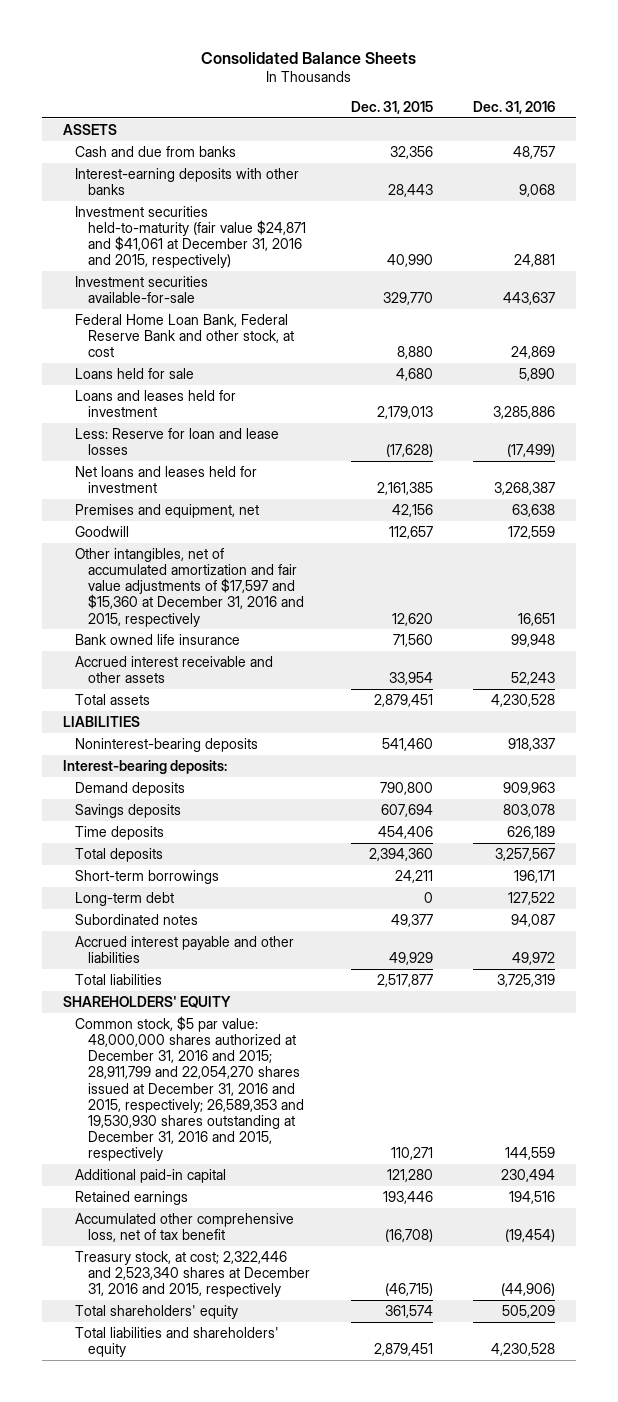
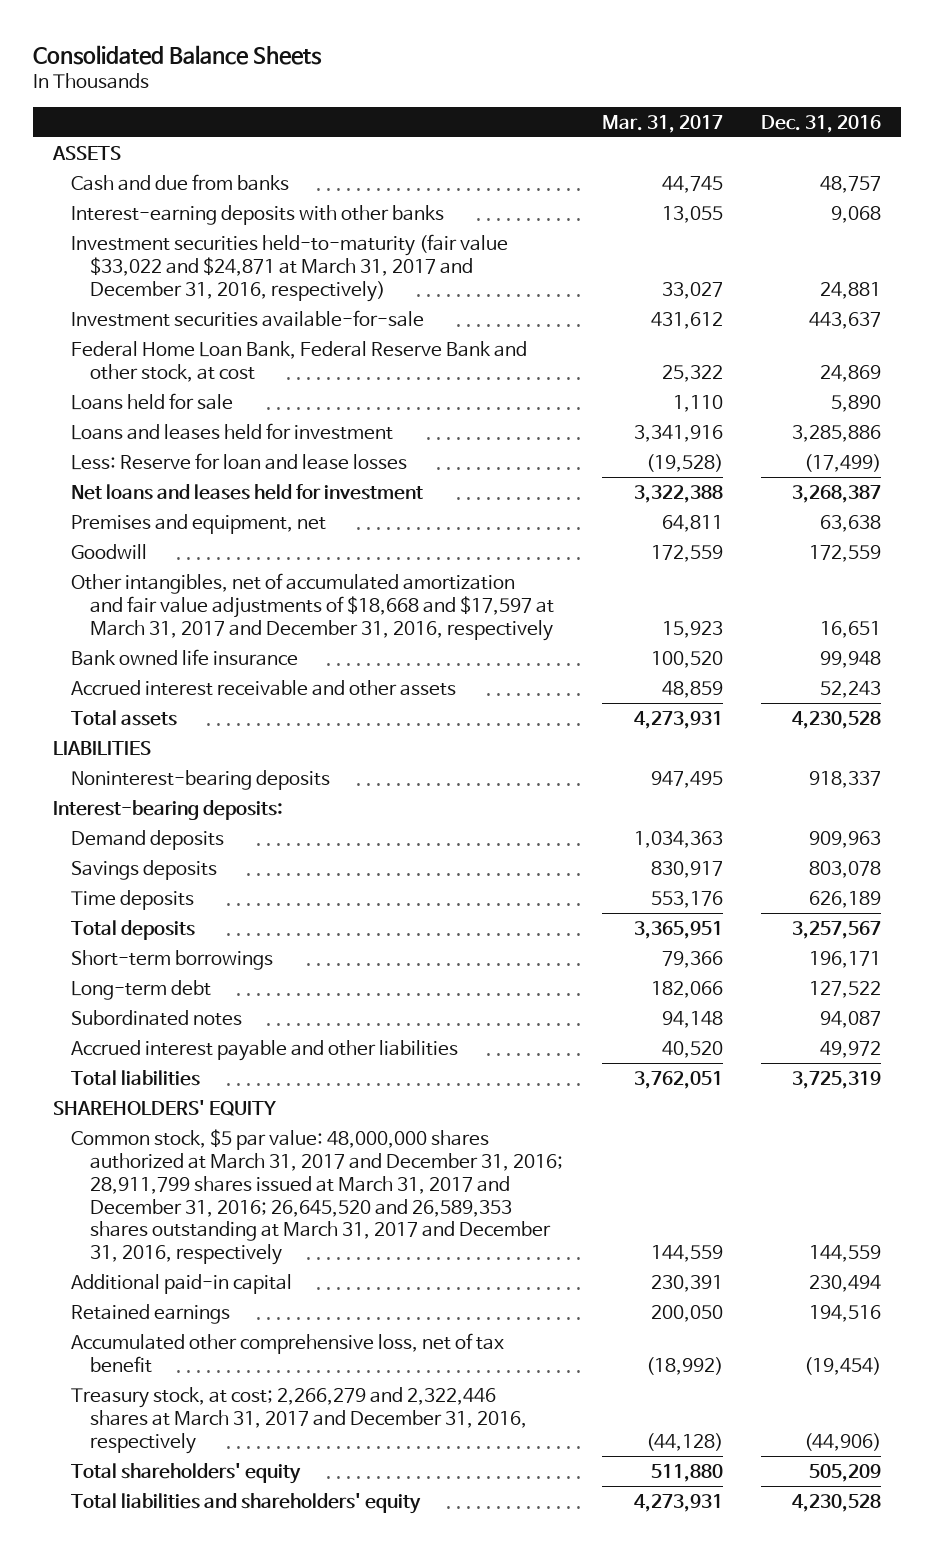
- | Dec. 31, 2015 | Dec. 31, 2016
+ | Mar. 31, 2017 | Dec. 31, 2016
- Investment securities held-to-maturity (fair value $24,871 and $41,061 at December 31, 2016 and 2015, respectively) | 40,990 | 24,881
+ Investment securities held-to-maturity (fair value $33,022 and $24,871 at March 31, 2017 and December 31, 2016, respectively) | 33,027 | 24,881
- Other intangibles, net of accumulated amortization and fair value adjustments of $17,597 and $15,360 at December 31, 2016 and 2015, respectively | 12,620 | 16,651
+ Other intangibles, net of accumulated amortization and fair value adjustments of $18,668 and $17,597 at March 31, 2017 and December 31, 2016, respectively | 15,923 | 16,651
- Common stock, $5 par value: 48,000,000 shares authorized at December 31, 2016 and 2015; 28,911,799 and 22,054,270 shares issued at December 31, 2016 and 2015, respectively; 26,589,353 and 19,530,930 shares outstanding at December 31, 2016 and 2015, respectively | 110,271 | 144,559
+ Common stock, $5 par value: 48,000,000 shares authorized at March 31, 2017 and December 31, 2016; 28,911,799 shares issued at March 31, 2017 and December 31, 2016; 26,645,520 and 26,589,353 shares outstanding at March 31, 2017 and December 31, 2016, respectively | 144,559 | 144,559
- Treasury stock, at cost; 2,322,446 and 2,523,340 shares at December 31, 2016 and 2015, respectively | (46,715) | (44,906)
+ Treasury stock, at cost; 2,266,279 and 2,322,446 shares at March 31, 2017 and December 31, 2016, respectively | (44,128) | (44,906)

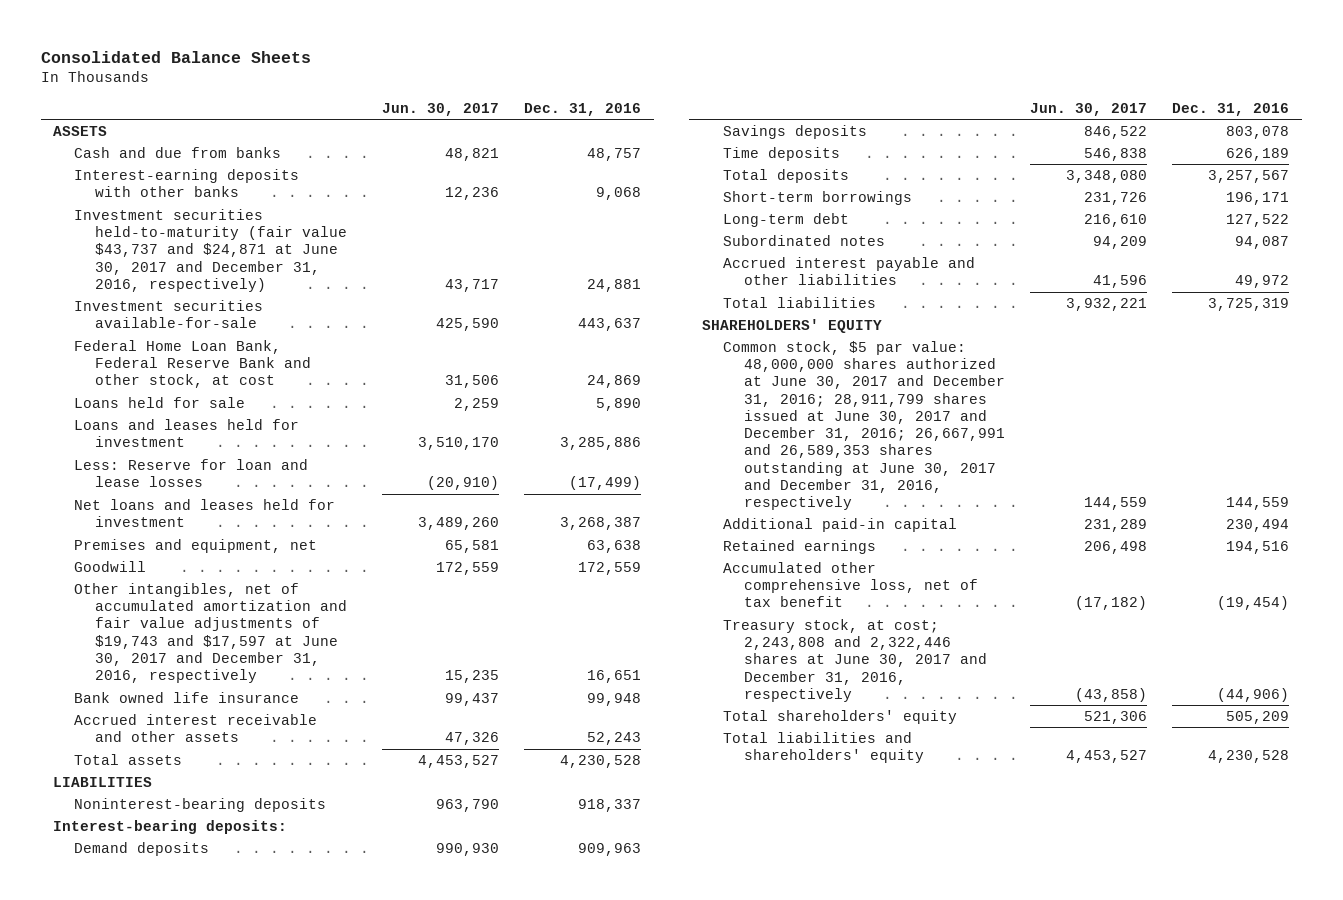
- | Mar. 31, 2017 | Dec. 31, 2016
+ | Jun. 30, 2017 | Dec. 31, 2016
- Investment securities held-to-maturity (fair value $33,022 and $24,871 at March 31, 2017 and December 31, 2016, respectively) | 33,027 | 24,881
+ Investment securities held-to-maturity (fair value $43,737 and $24,871 at June 30, 2017 and December 31, 2016, respectively) | 43,717 | 24,881
- Other intangibles, net of accumulated amortization and fair value adjustments of $18,668 and $17,597 at March 31, 2017 and December 31, 2016, respectively | 15,923 | 16,651
+ Other intangibles, net of accumulated amortization and fair value adjustments of $19,743 and $17,597 at June 30, 2017 and December 31, 2016, respectively | 15,235 | 16,651
- Common stock, $5 par value: 48,000,000 shares authorized at March 31, 2017 and December 31, 2016; 28,911,799 shares issued at March 31, 2017 and December 31, 2016; 26,645,520 and 26,589,353 shares outstanding at March 31, 2017 and December 31, 2016, respectively | 144,559 | 144,559
+ Common stock, $5 par value: 48,000,000 shares authorized at June 30, 2017 and December 31, 2016; 28,911,799 shares issued at June 30, 2017 and December 31, 2016; 26,667,991 and 26,589,353 shares outstanding at June 30, 2017 and December 31, 2016, respectively | 144,559 | 144,559
- Treasury stock, at cost; 2,266,279 and 2,322,446 shares at March 31, 2017 and December 31, 2016, respectively | (44,128) | (44,906)
+ Treasury stock, at cost; 2,243,808 and 2,322,446 shares at June 30, 2017 and December 31, 2016, respectively | (43,858) | (44,906)

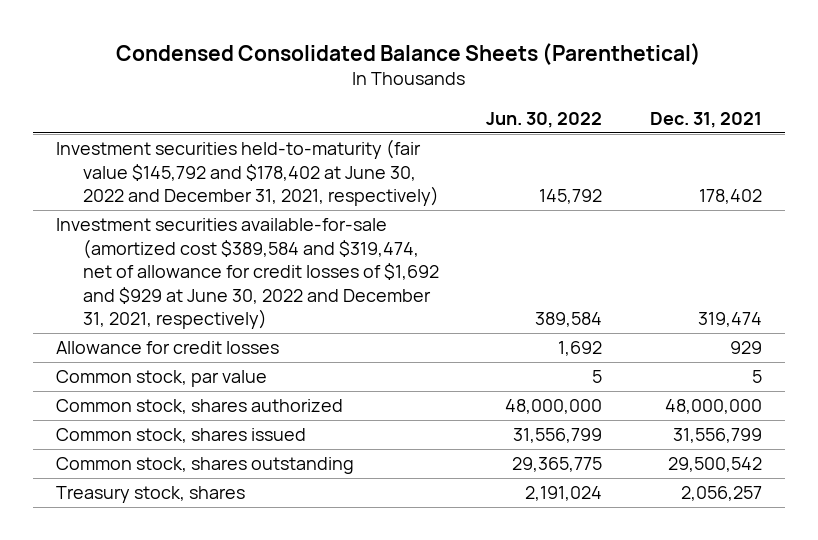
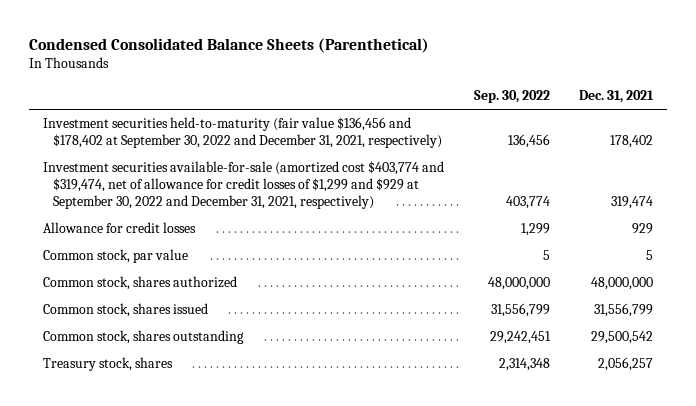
- | Jun. 30, 2022 | Dec. 31, 2021
+ | Sep. 30, 2022 | Dec. 31, 2021
- Investment securities held-to-maturity (fair value $145,792 and $178,402 at June 30, 2022 and December 31, 2021, respectively) | 145,792 | 178,402
- Investment securities available-for-sale (amortized cost $389,584 and $319,474, net of allowance for credit losses of $1,692 and $929 at June 30, 2022 and December 31, 2021, respectively) | 389,584 | 319,474
+ Investment securities held-to-maturity (fair value $136,456 and $178,402 at September 30, 2022 and December 31, 2021, respectively) | 136,456 | 178,402
+ Investment securities available-for-sale (amortized cost $403,774 and $319,474, net of allowance for credit losses of $1,299 and $929 at September 30, 2022 and December 31, 2021, respectively) | 403,774 | 319,474

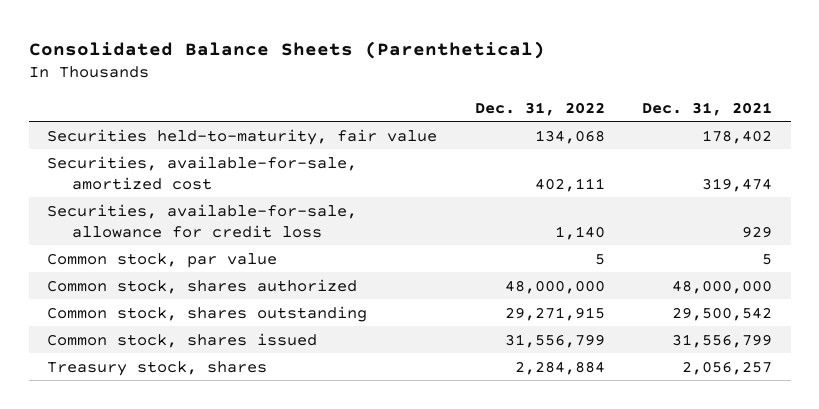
- Condensed Consolidated Balance Sheets (Parenthetical)
+ Consolidated Balance Sheets (Parenthetical)
- | Sep. 30, 2022 | Dec. 31, 2021
+ | Dec. 31, 2022 | Dec. 31, 2021
- Investment securities held-to-maturity (fair value $136,456 and $178,402 at September 30, 2022 and December 31, 2021, respectively) | 136,456 | 178,402
- Investment securities available-for-sale (amortized cost $403,774 and $319,474, net of allowance for credit losses of $1,299 and $929 at September 30, 2022 and December 31, 2021, respectively) | 403,774 | 319,474
- Allowance for credit losses | 1,299 | 929
+ Securities held-to-maturity, fair value | 134,068 | 178,402
+ Securities, available-for-sale, amortized cost | 402,111 | 319,474
+ Securities, available-for-sale, allowance for credit loss | 1,140 | 929
moved down: Common stock, shares issued | 31,556,799 | 31,556,799

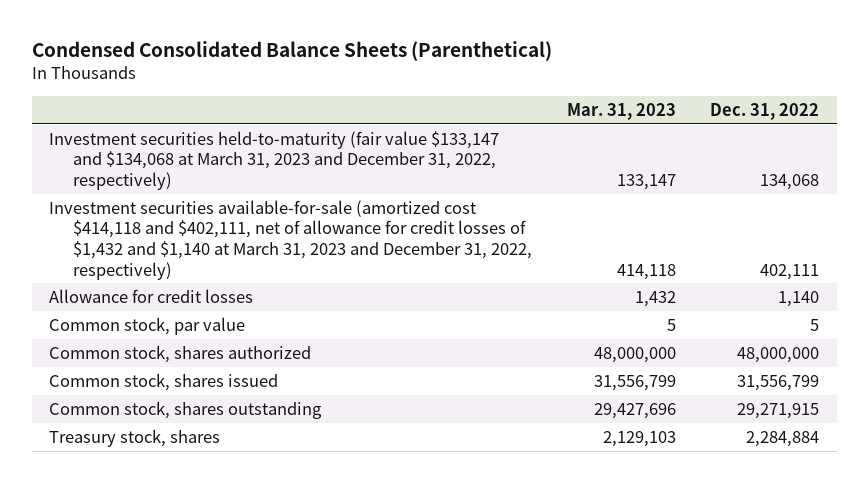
- Consolidated Balance Sheets (Parenthetical)
+ Condensed Consolidated Balance Sheets (Parenthetical)
- | Dec. 31, 2022 | Dec. 31, 2021
+ | Mar. 31, 2023 | Dec. 31, 2022
- Securities held-to-maturity, fair value | 134,068 | 178,402
- Securities, available-for-sale, amortized cost | 402,111 | 319,474
- Securities, available-for-sale, allowance for credit loss | 1,140 | 929
+ Investment securities held-to-maturity (fair value $133,147 and $134,068 at March 31, 2023 and December 31, 2022, respectively) | 133,147 | 134,068
+ Investment securities available-for-sale (amortized cost $414,118 and $402,111, net of allowance for credit losses of $1,432 and $1,140 at March 31, 2023 and December 31, 2022, respectively) | 414,118 | 402,111
+ Allowance for credit losses | 1,432 | 1,140
moved down: Common stock, shares outstanding | 29,427,696 | 29,271,915

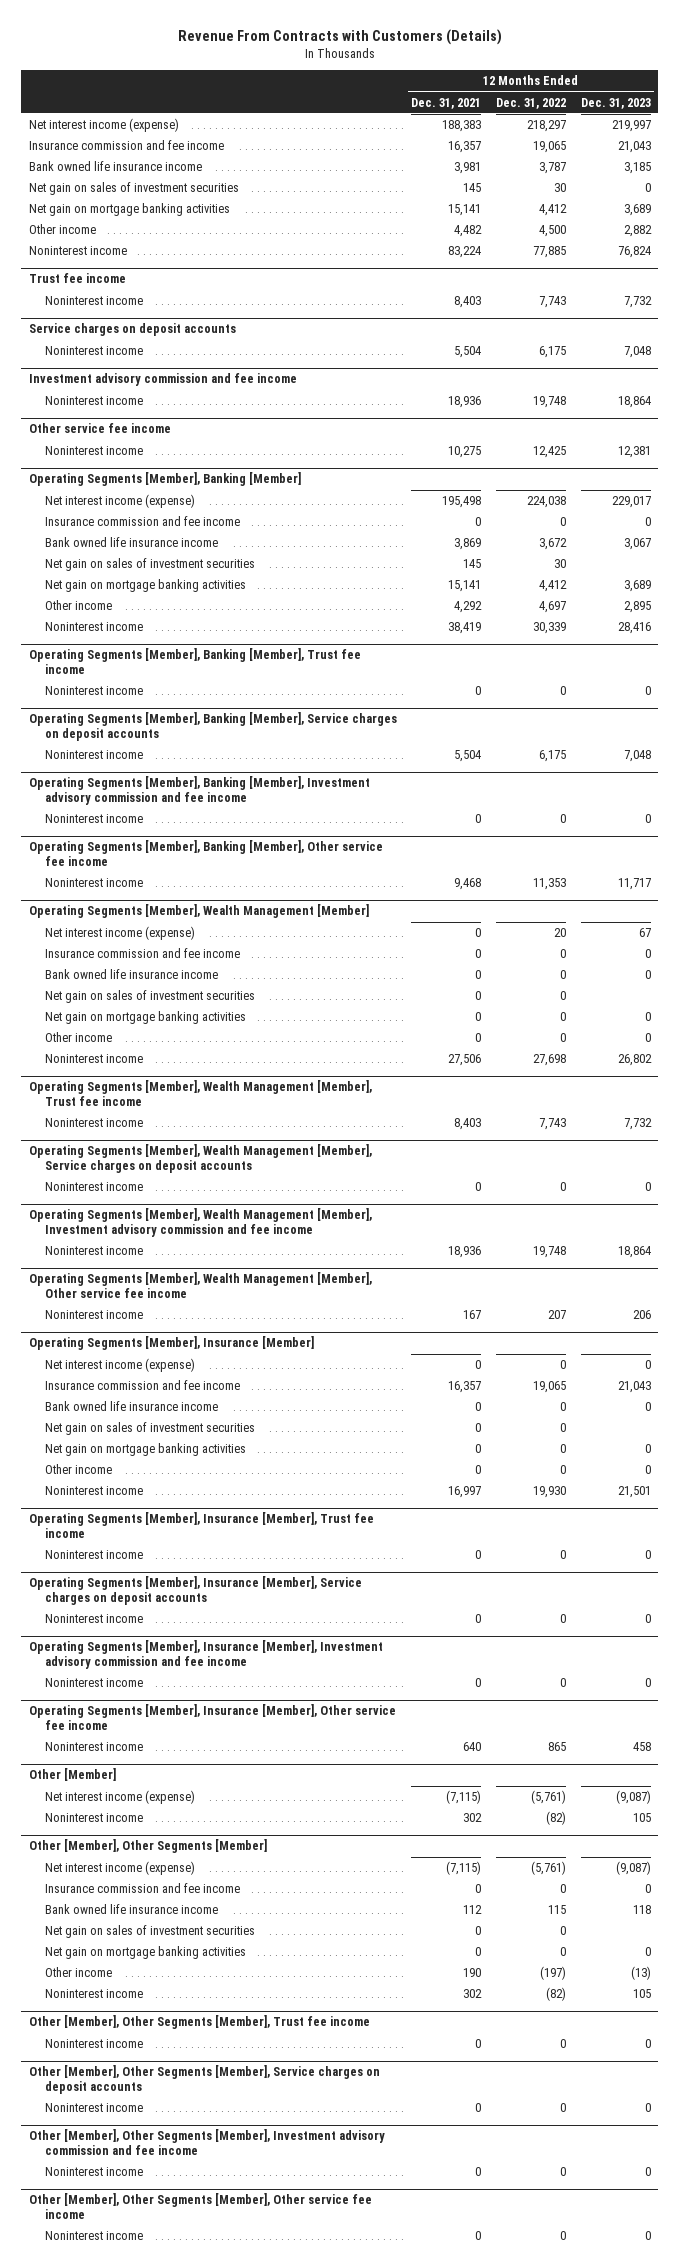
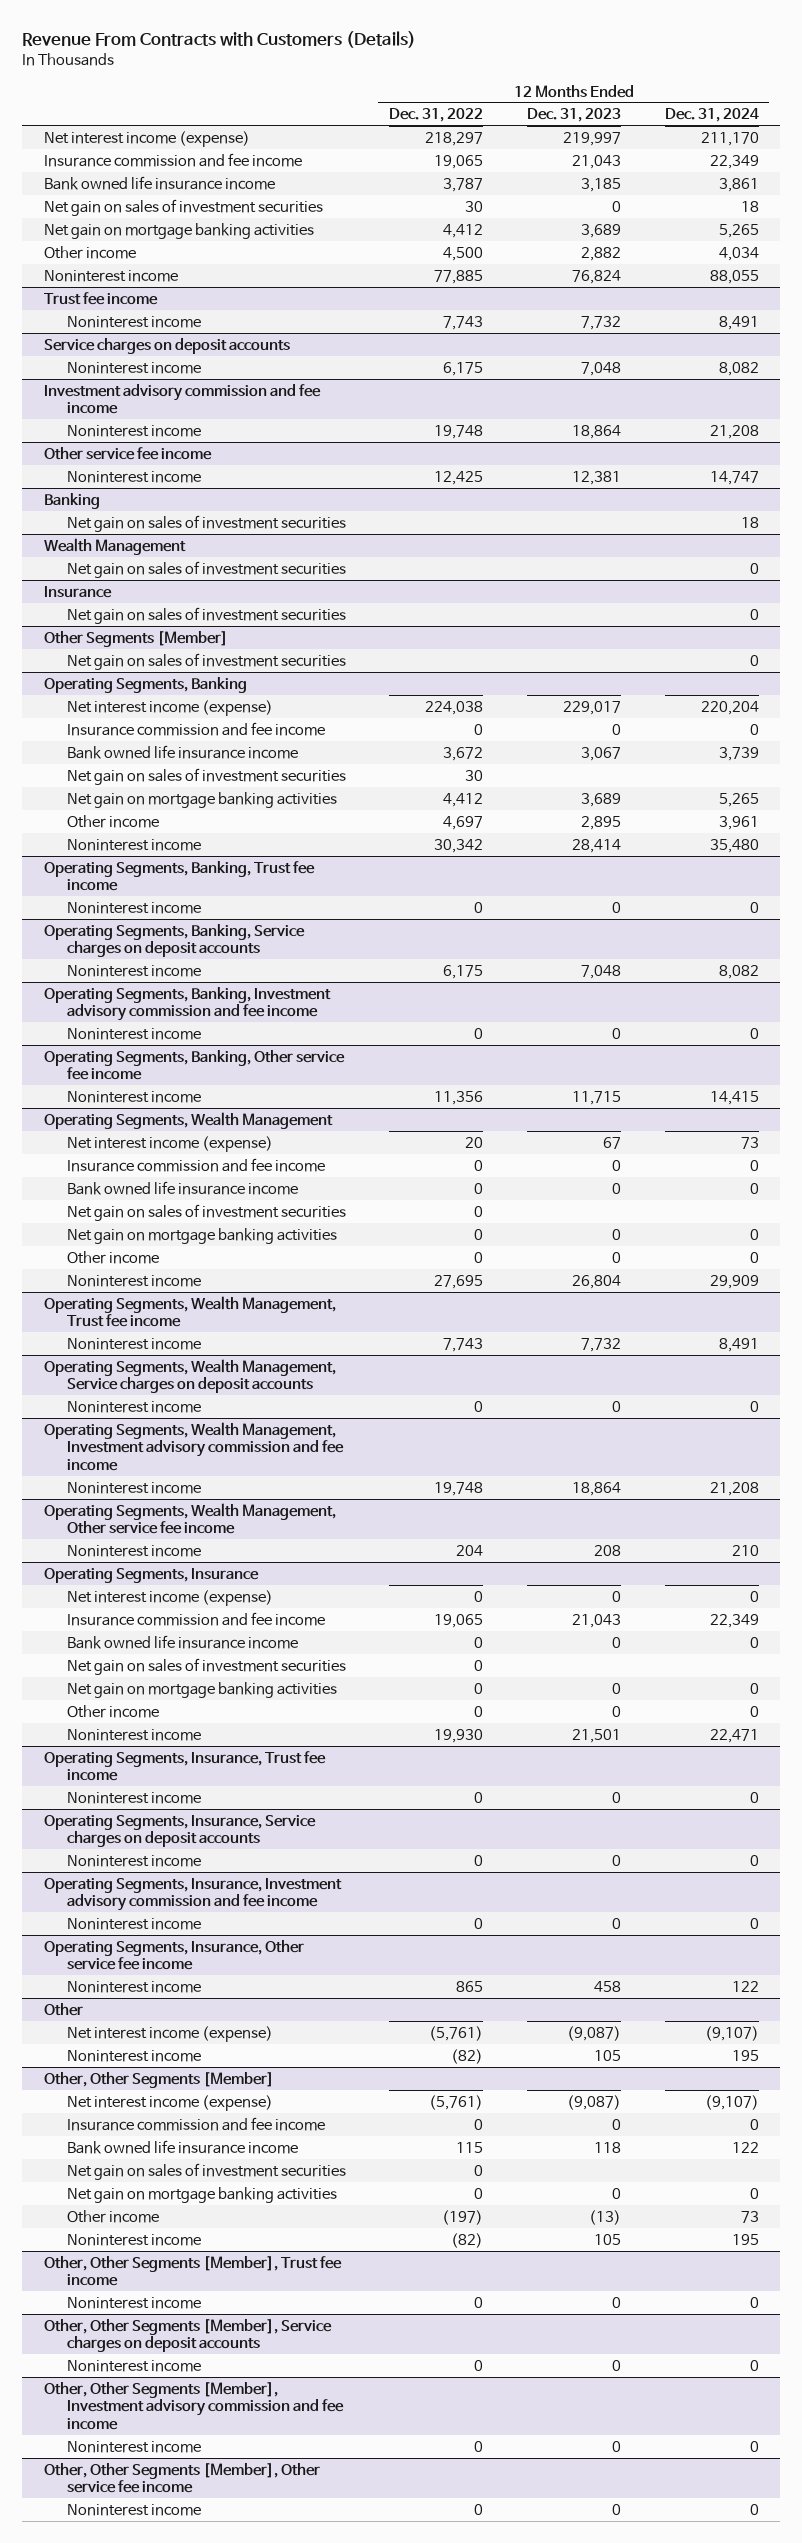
- | 12 Months Ended Dec. 31, 2021 | 12 Months Ended Dec. 31, 2022 | 12 Months Ended Dec. 31, 2023
+ | 12 Months Ended Dec. 31, 2022 | 12 Months Ended Dec. 31, 2023 | 12 Months Ended Dec. 31, 2024
- Operating Segments [Member], Banking [Member]
+ Banking
+ Net gain on sales of investment securities | | | 18
+ Wealth Management
+ Net gain on sales of investment securities | | | 0
+ Insurance
+ Net gain on sales of investment securities | | | 0
+ Other Segments [Member]
+ Net gain on sales of investment securities | | | 0
+ Operating Segments, Banking
- Noninterest income | 38,419 | 30,339 | 28,416
- Operating Segments [Member], Banking [Member], Trust fee income
+ Noninterest income | 30,342 | 28,414 | 35,480
+ Operating Segments, Banking, Trust fee income
- Operating Segments [Member], Banking [Member], Service charges on deposit accounts
+ Operating Segments, Banking, Service charges on deposit accounts
- Operating Segments [Member], Banking [Member], Investment advisory commission and fee income
+ Operating Segments, Banking, Investment advisory commission and fee income
- Operating Segments [Member], Banking [Member], Other service fee income
- Noninterest income | 9,468 | 11,353 | 11,717
- Operating Segments [Member], Wealth Management [Member]
+ Operating Segments, Banking, Other service fee income
+ Noninterest income | 11,356 | 11,715 | 14,415
+ Operating Segments, Wealth Management
- Noninterest income | 27,506 | 27,698 | 26,802
- Operating Segments [Member], Wealth Management [Member], Trust fee income
+ Noninterest income | 27,695 | 26,804 | 29,909
+ Operating Segments, Wealth Management, Trust fee income
- Operating Segments [Member], Wealth Management [Member], Service charges on deposit accounts
+ Operating Segments, Wealth Management, Service charges on deposit accounts
- Operating Segments [Member], Wealth Management [Member], Investment advisory commission and fee income
+ Operating Segments, Wealth Management, Investment advisory commission and fee income
- Operating Segments [Member], Wealth Management [Member], Other service fee income
- Noninterest income | 167 | 207 | 206
- Operating Segments [Member], Insurance [Member]
+ Operating Segments, Wealth Management, Other service fee income
+ Noninterest income | 204 | 208 | 210
+ Operating Segments, Insurance
- Operating Segments [Member], Insurance [Member], Trust fee income
+ Operating Segments, Insurance, Trust fee income
- Operating Segments [Member], Insurance [Member], Service charges on deposit accounts
+ Operating Segments, Insurance, Service charges on deposit accounts
- Operating Segments [Member], Insurance [Member], Investment advisory commission and fee income
+ Operating Segments, Insurance, Investment advisory commission and fee income
- Operating Segments [Member], Insurance [Member], Other service fee income
+ Operating Segments, Insurance, Other service fee income
- Other [Member]
+ Other
- Other [Member], Other Segments [Member]
+ Other, Other Segments [Member]
- Other [Member], Other Segments [Member], Trust fee income
+ Other, Other Segments [Member], Trust fee income
- Other [Member], Other Segments [Member], Service charges on deposit accounts
+ Other, Other Segments [Member], Service charges on deposit accounts
- Other [Member], Other Segments [Member], Investment advisory commission and fee income
+ Other, Other Segments [Member], Investment advisory commission and fee income
- Other [Member], Other Segments [Member], Other service fee income
+ Other, Other Segments [Member], Other service fee income

